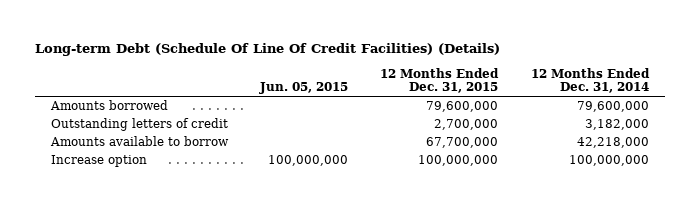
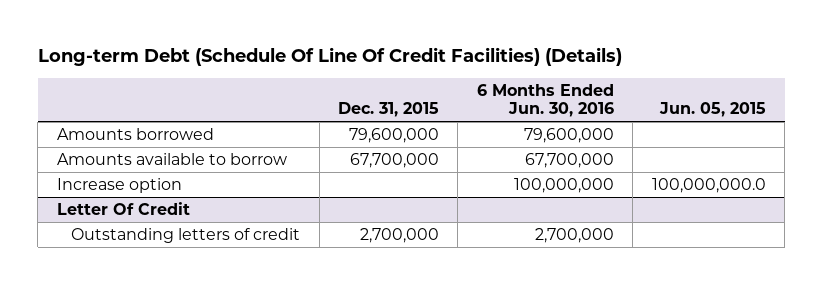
- | Jun. 05, 2015 | 12 Months Ended Dec. 31, 2015 | 12 Months Ended Dec. 31, 2014
+ | Dec. 31, 2015 | 6 Months Ended Jun. 30, 2016 | Jun. 05, 2015
- Outstanding letters of credit | | 2,700,000 | 3,182,000
- Increase option | 100,000,000 | 100,000,000 | 100,000,000
+ Increase option | | 100,000,000 | 100,000,000.0
+ Letter Of Credit
+ Outstanding letters of credit | 2,700,000 | 2,700,000 |

